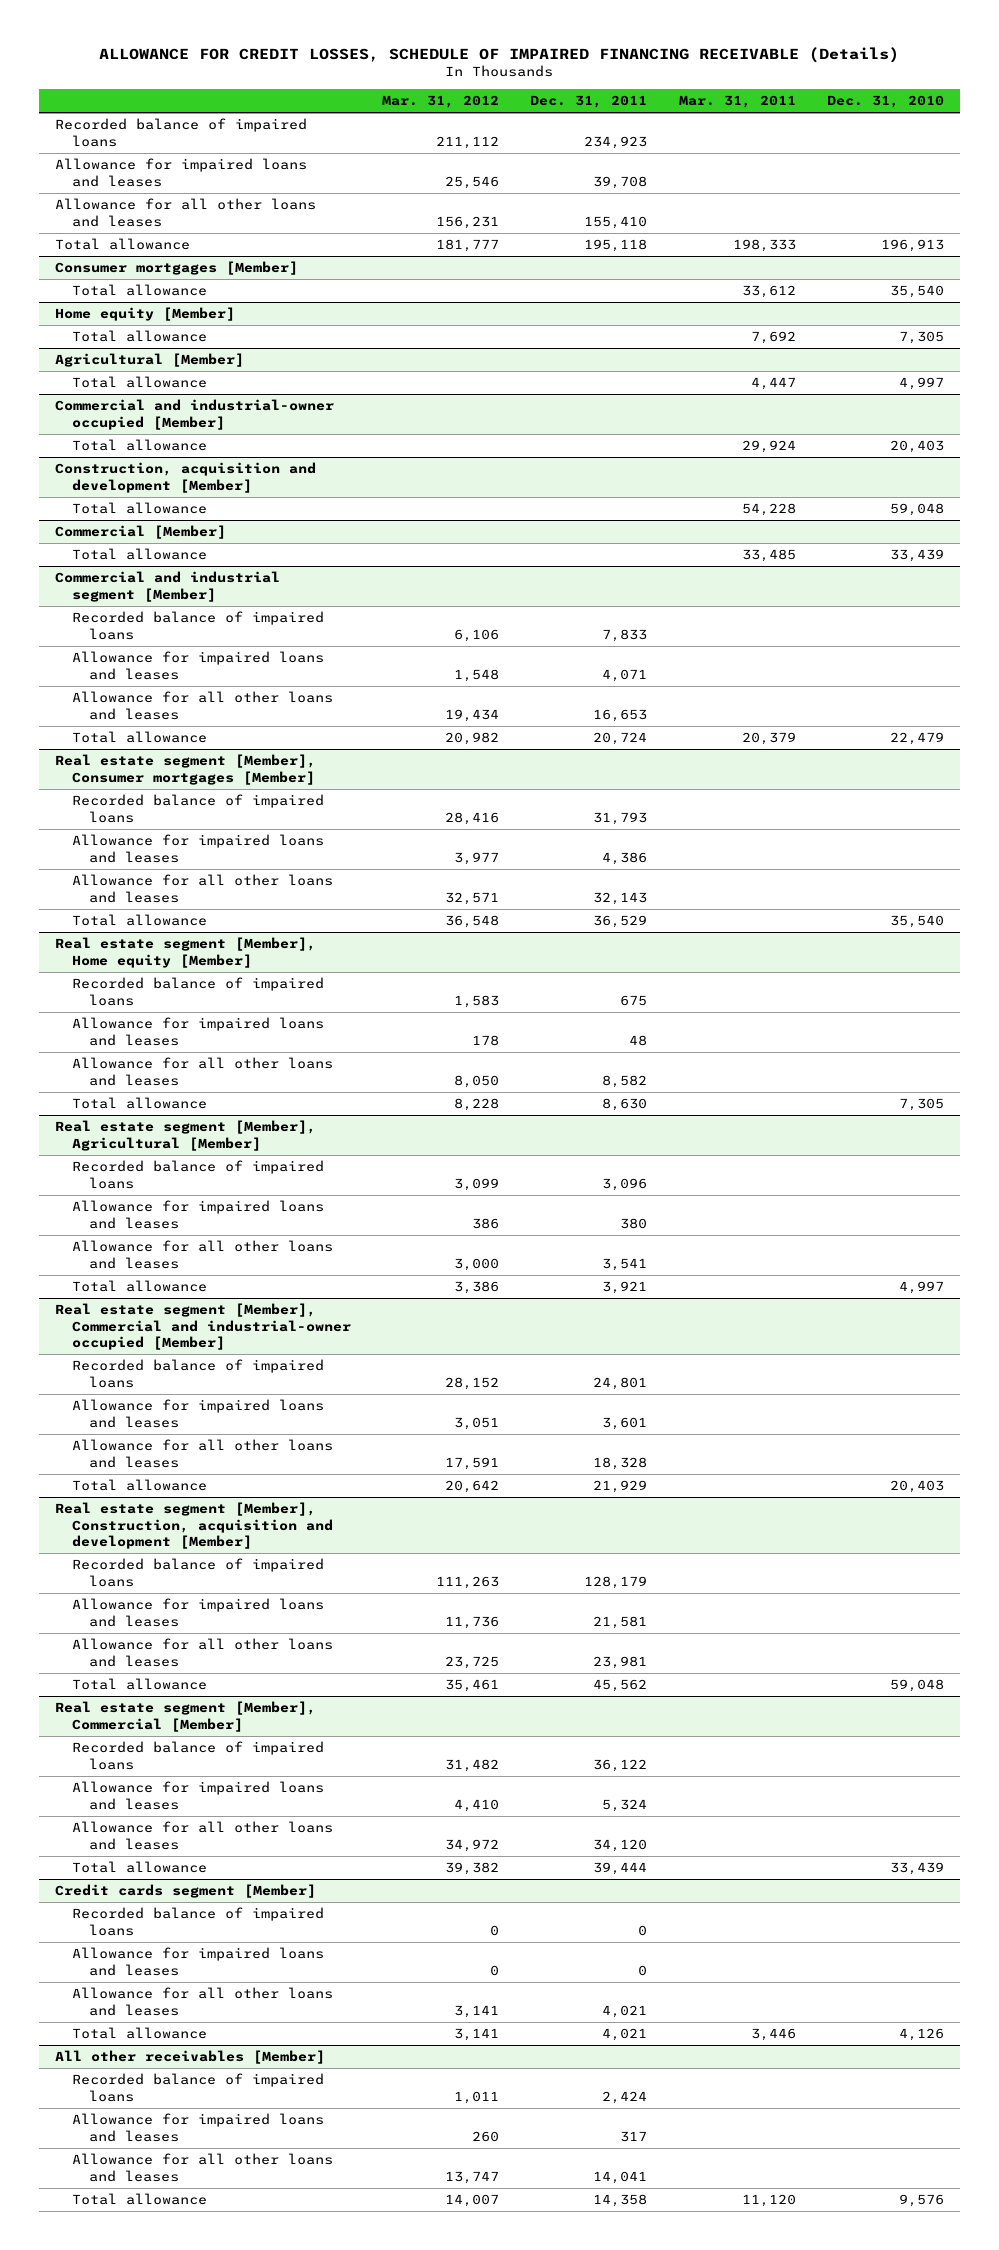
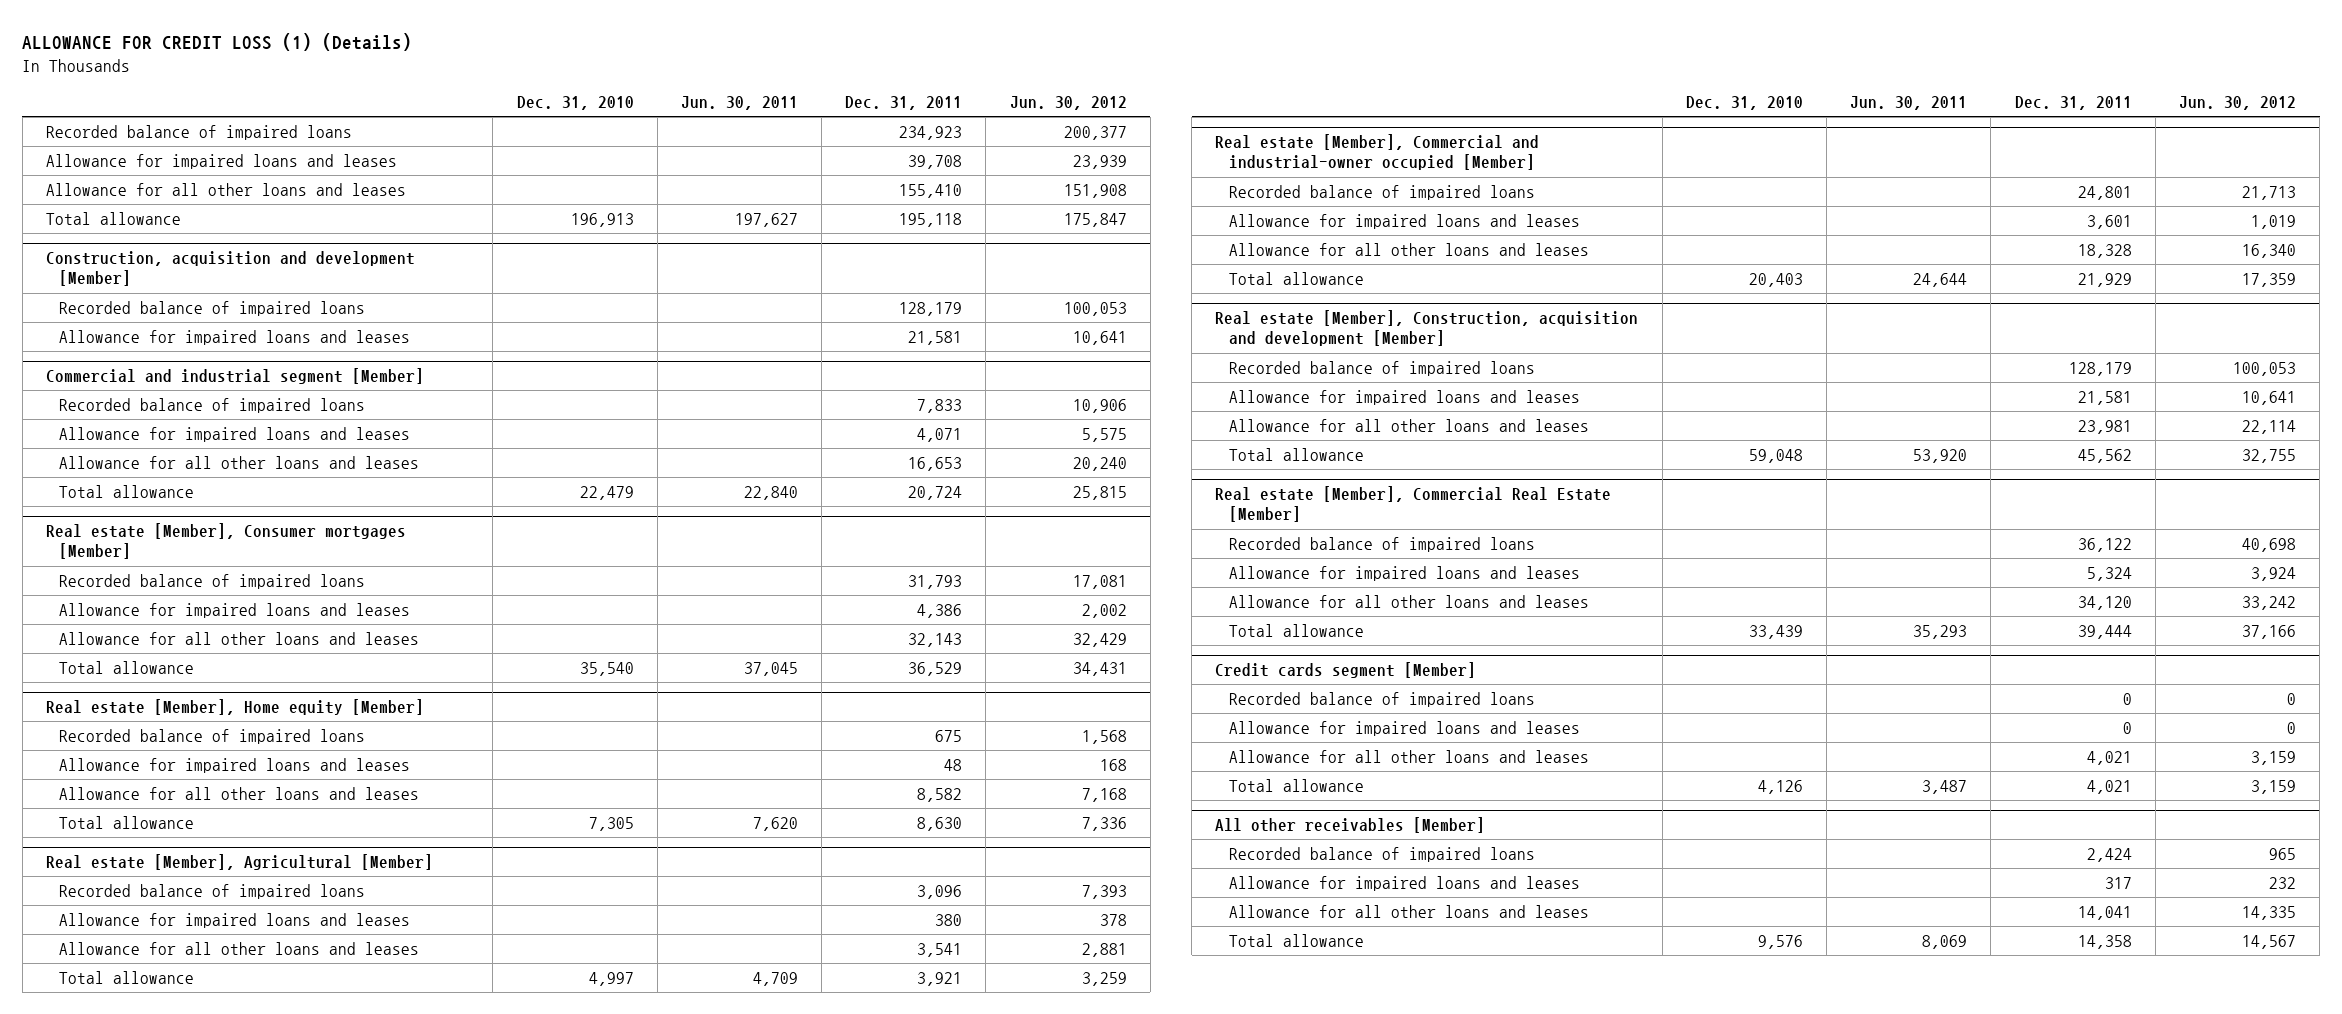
- ALLOWANCE FOR CREDIT LOSSES, SCHEDULE OF IMPAIRED FINANCING RECEIVABLE (Details)
+ ALLOWANCE FOR CREDIT LOSS (1) (Details)
- | Mar. 31, 2012 | Dec. 31, 2011 | Mar. 31, 2011 | Dec. 31, 2010
+ | Dec. 31, 2010 | Jun. 30, 2011 | Dec. 31, 2011 | Jun. 30, 2012
- Consumer mortgages [Member]
- Total allowance | | | 33,612 | 35,540
- Home equity [Member]
- Total allowance | | | 7,692 | 7,305
- Agricultural [Member]
- Total allowance | | | 4,447 | 4,997
- Commercial and industrial-owner occupied [Member]
- Total allowance | | | 29,924 | 20,403
@ Construction, acquisition and development [Member]
- Total allowance | | | 54,228 | 59,048
- Commercial [Member]
- Total allowance | | | 33,485 | 33,439
@ Construction, acquisition and development [Member]
+ Recorded balance of impaired loans | | | 128,179 | 100,053
+ Allowance for impaired loans and leases | | | 21,581 | 10,641
- Real estate segment [Member], Consumer mortgages [Member]
+ Real estate [Member], Consumer mortgages [Member]
- Real estate segment [Member], Home equity [Member]
+ Real estate [Member], Home equity [Member]
- Real estate segment [Member], Agricultural [Member]
+ Real estate [Member], Agricultural [Member]
- Real estate segment [Member], Commercial and industrial-owner occupied [Member]
+ Real estate [Member], Commercial and industrial-owner occupied [Member]
- Real estate segment [Member], Construction, acquisition and development [Member]
+ Real estate [Member], Construction, acquisition and development [Member]
- Real estate segment [Member], Commercial [Member]
+ Real estate [Member], Commercial Real Estate [Member]

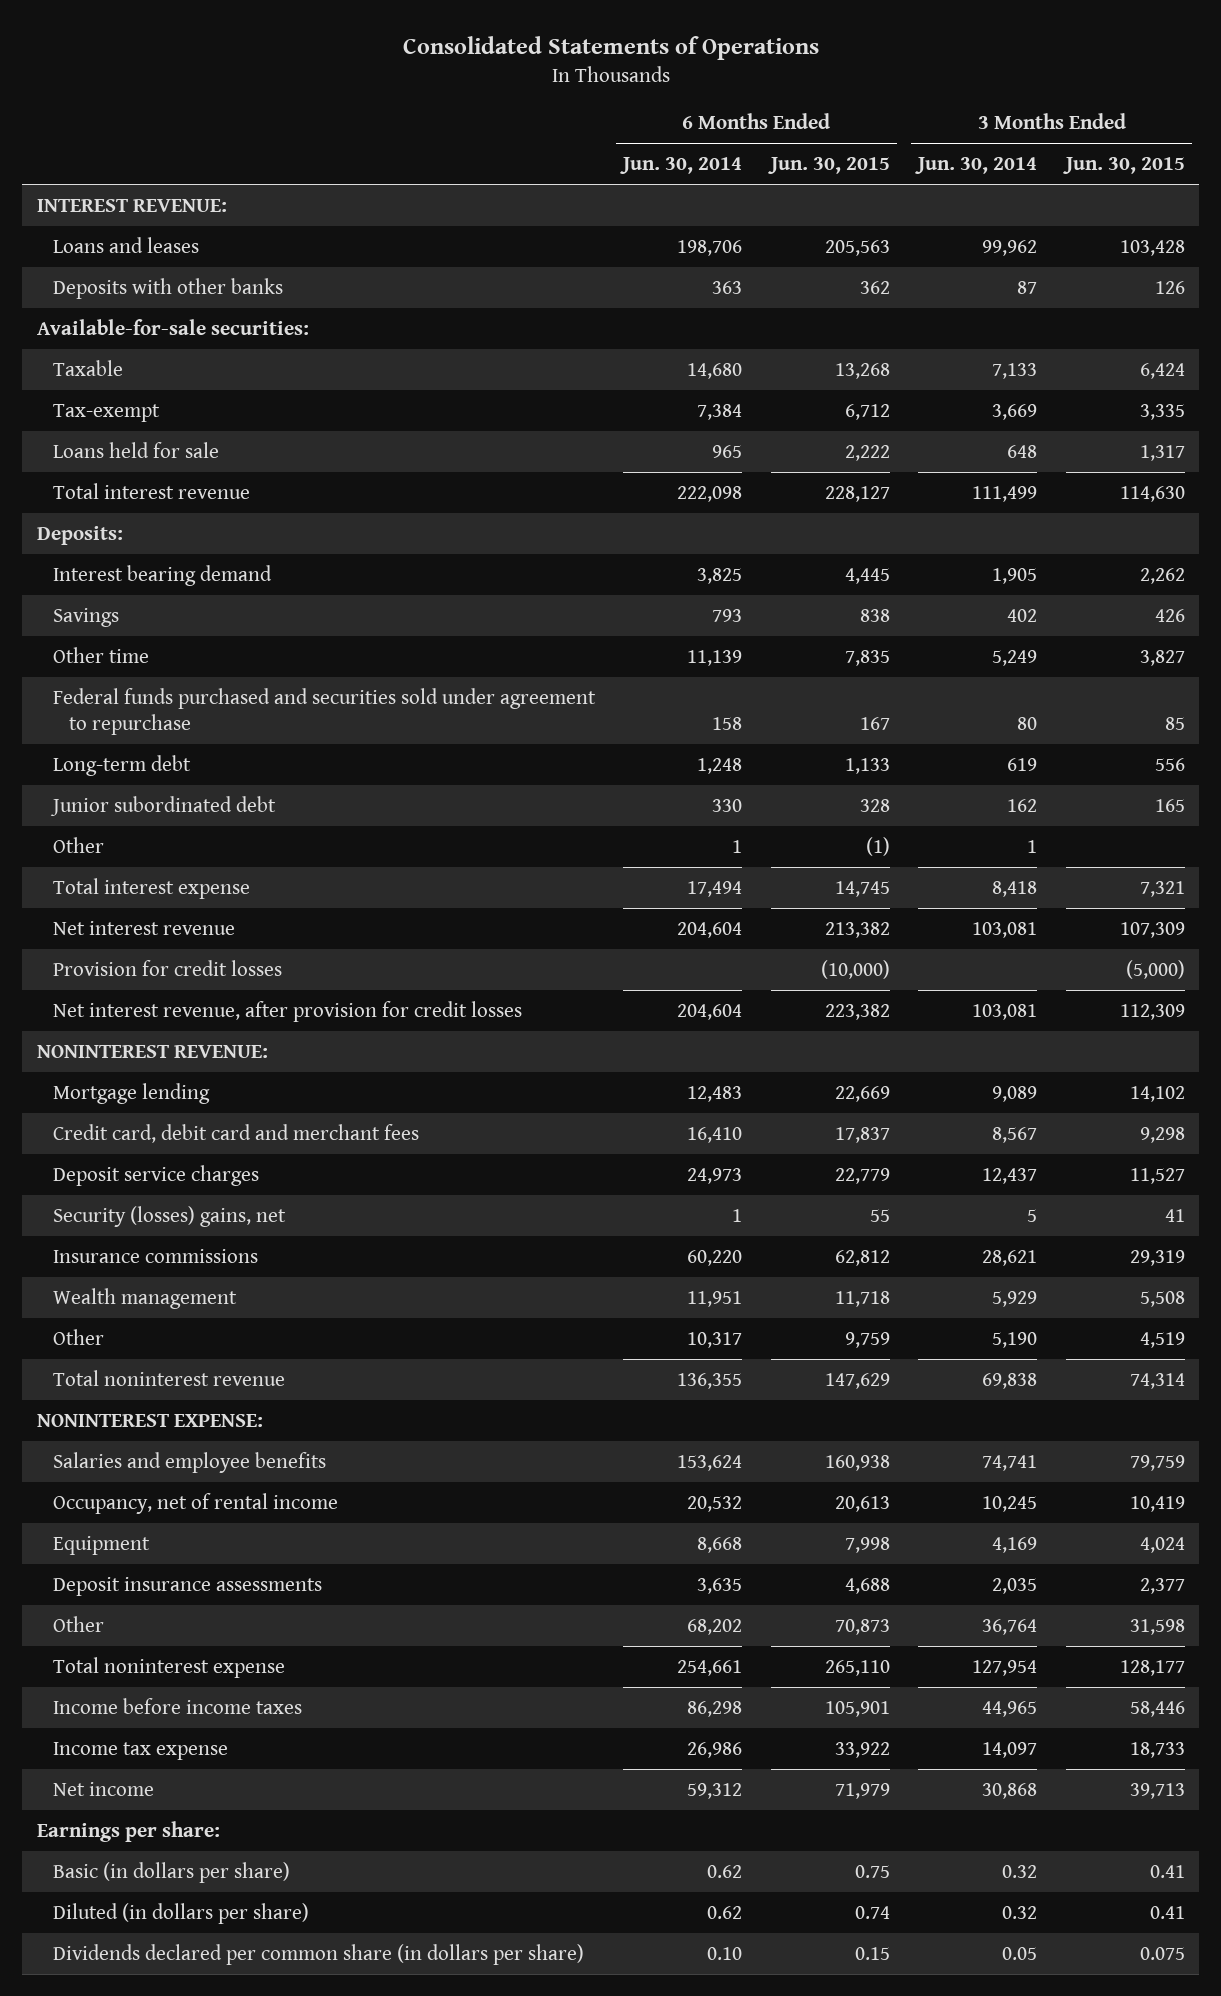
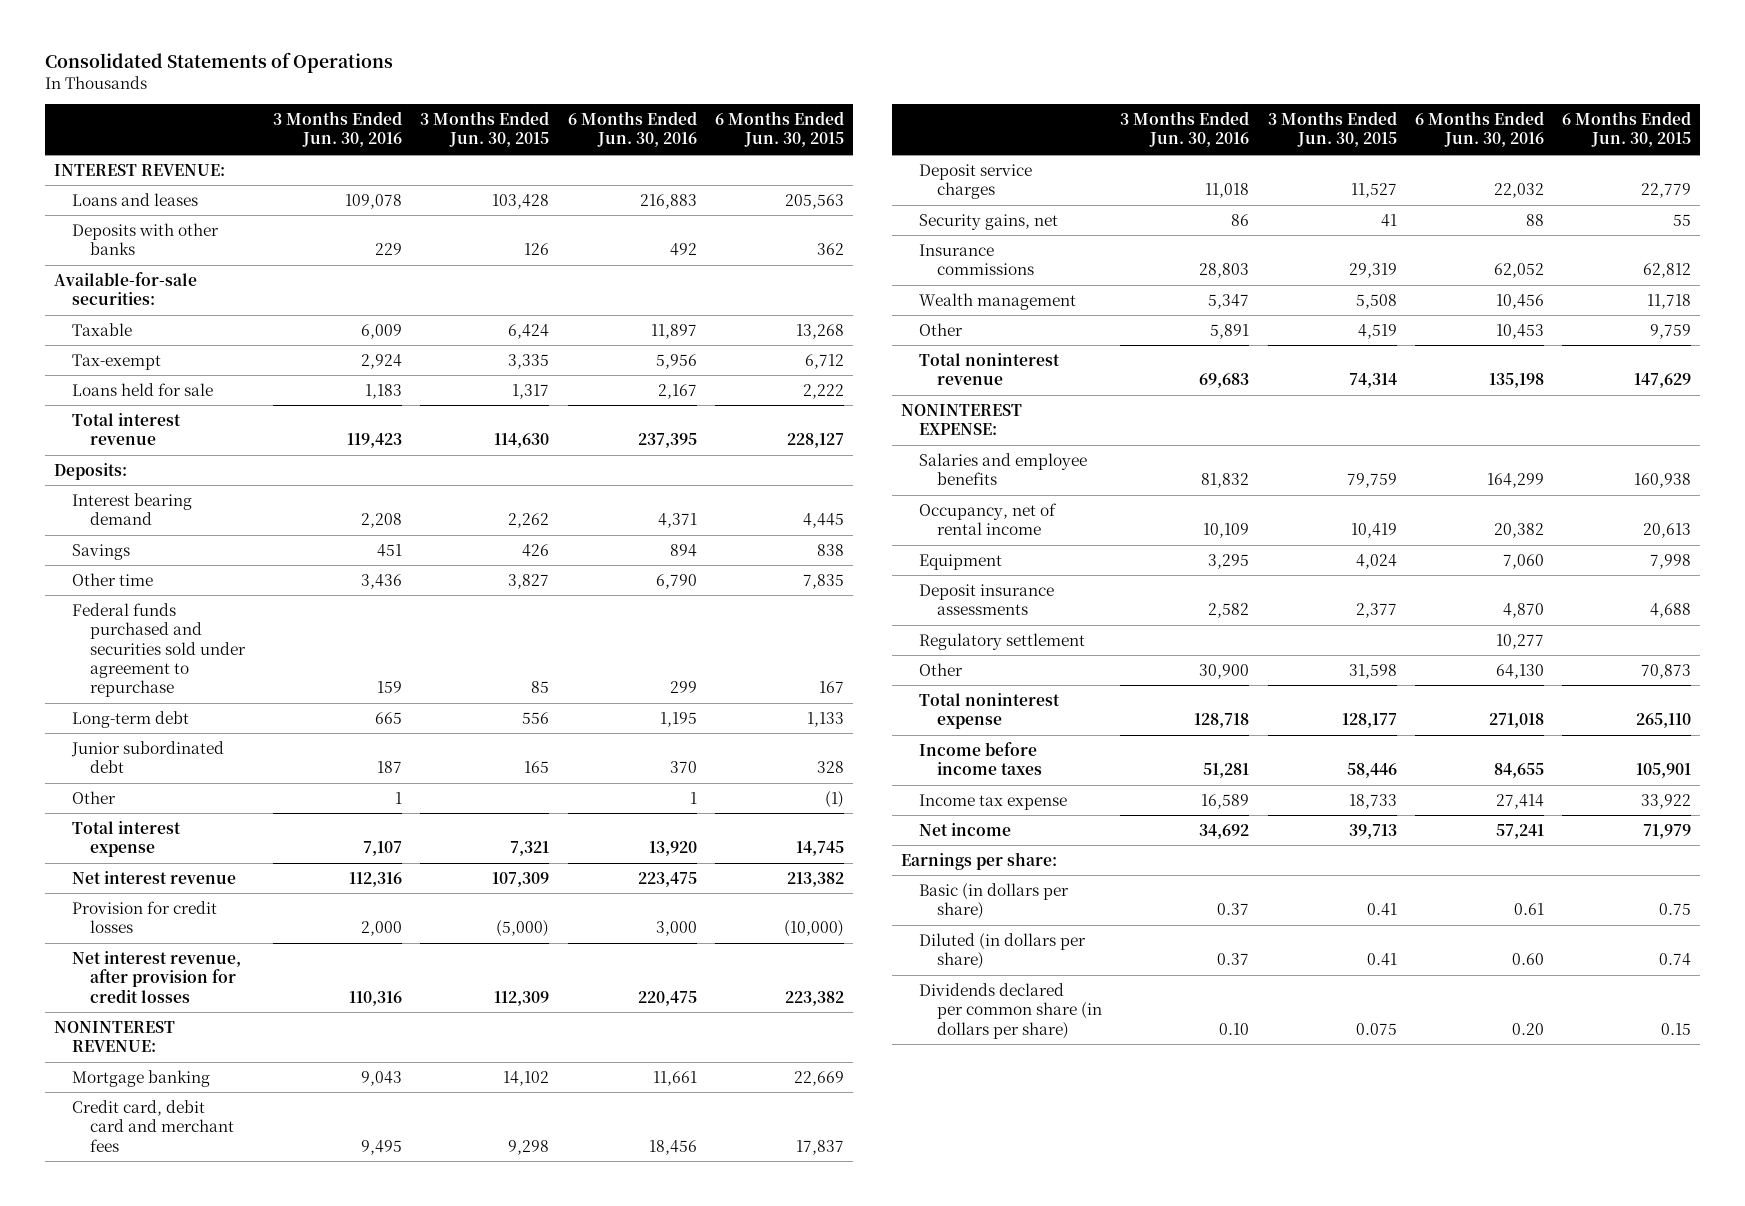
- | 6 Months Ended Jun. 30, 2014 | 6 Months Ended Jun. 30, 2015 | 3 Months Ended Jun. 30, 2014 | 3 Months Ended Jun. 30, 2015
+ | 3 Months Ended Jun. 30, 2016 | 3 Months Ended Jun. 30, 2015 | 6 Months Ended Jun. 30, 2016 | 6 Months Ended Jun. 30, 2015
- Mortgage lending | 12,483 | 22,669 | 9,089 | 14,102
+ Mortgage banking | 9,043 | 14,102 | 11,661 | 22,669
- Security (losses) gains, net | 1 | 55 | 5 | 41
+ Security gains, net | 86 | 41 | 88 | 55
+ Regulatory settlement | | | 10,277 |

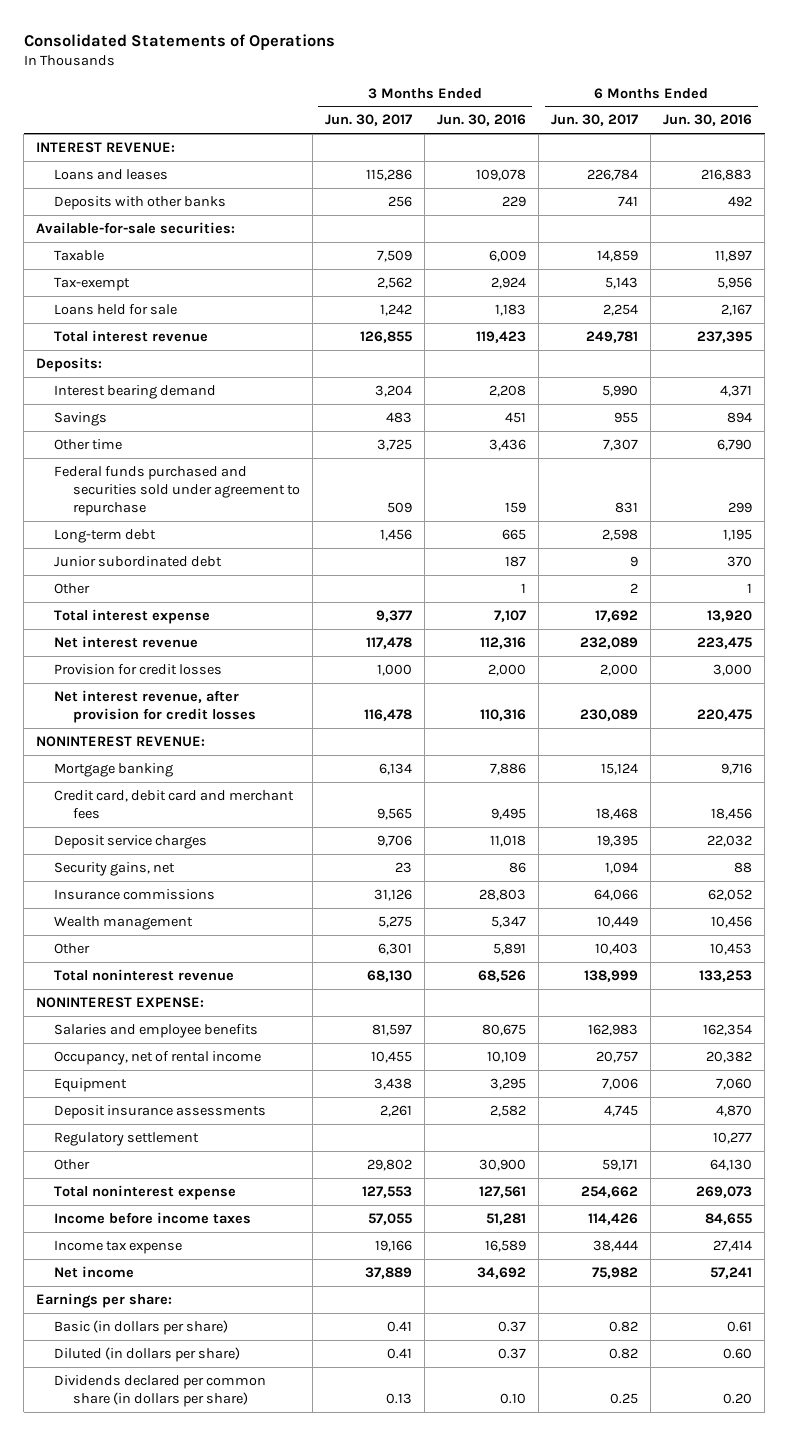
- | 3 Months Ended Jun. 30, 2016 | 3 Months Ended Jun. 30, 2015 | 6 Months Ended Jun. 30, 2016 | 6 Months Ended Jun. 30, 2015
+ | 3 Months Ended Jun. 30, 2017 | 3 Months Ended Jun. 30, 2016 | 6 Months Ended Jun. 30, 2017 | 6 Months Ended Jun. 30, 2016
- Mortgage banking | 9,043 | 14,102 | 11,661 | 22,669
+ Mortgage banking | 6,134 | 7,886 | 15,124 | 9,716
- Total noninterest revenue | 69,683 | 74,314 | 135,198 | 147,629
+ Total noninterest revenue | 68,130 | 68,526 | 138,999 | 133,253
- Salaries and employee benefits | 81,832 | 79,759 | 164,299 | 160,938
+ Salaries and employee benefits | 81,597 | 80,675 | 162,983 | 162,354
- Total noninterest expense | 128,718 | 128,177 | 271,018 | 265,110
+ Total noninterest expense | 127,553 | 127,561 | 254,662 | 269,073

